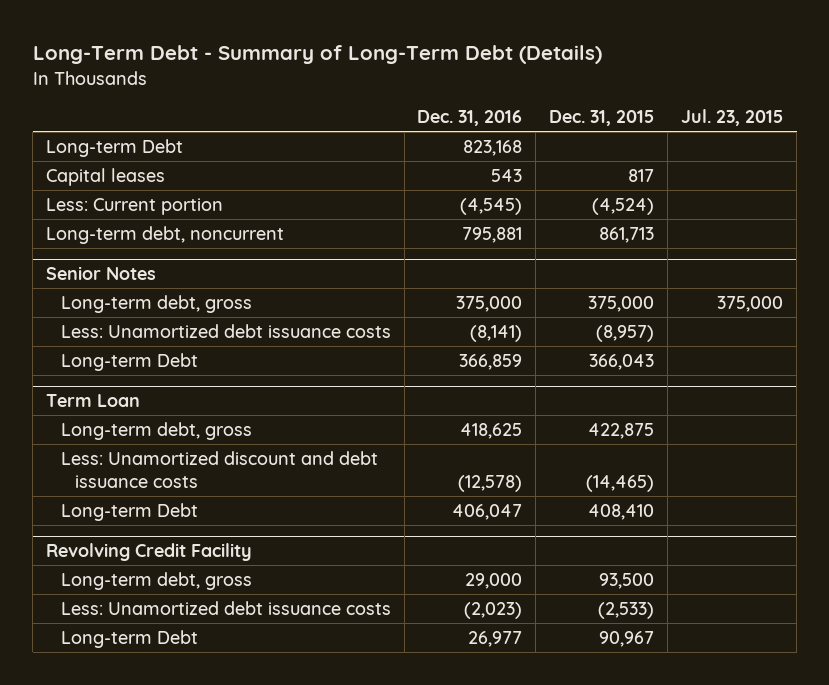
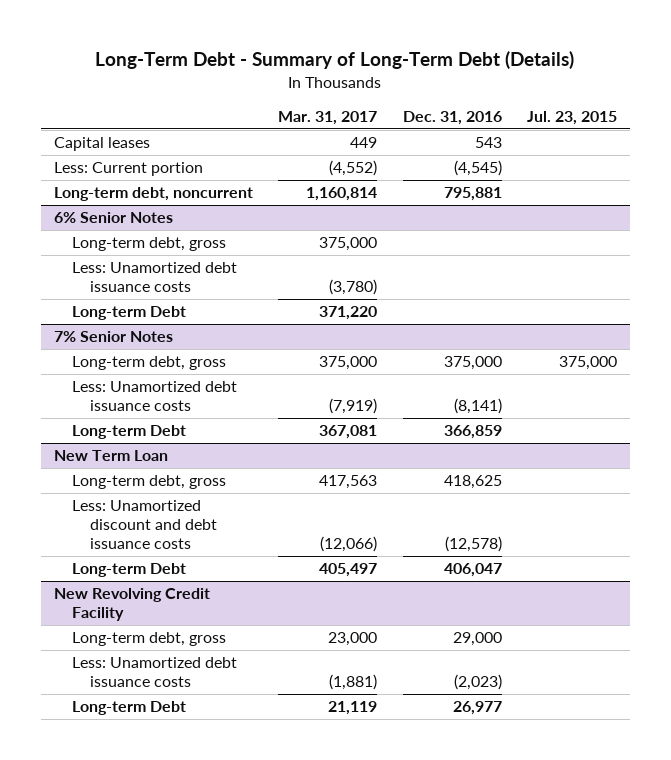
- | Dec. 31, 2016 | Dec. 31, 2015 | Jul. 23, 2015
+ | Mar. 31, 2017 | Dec. 31, 2016 | Jul. 23, 2015
- Long-term Debt | 823,168 | |
- Senior Notes
+ 6% Senior Notes
+ Long-term debt, gross | 375,000 | |
+ Less: Unamortized debt issuance costs | (3,780) | |
+ Long-term Debt | 371,220 | |
+ 7% Senior Notes
- Term Loan
+ New Term Loan
- Revolving Credit Facility
+ New Revolving Credit Facility

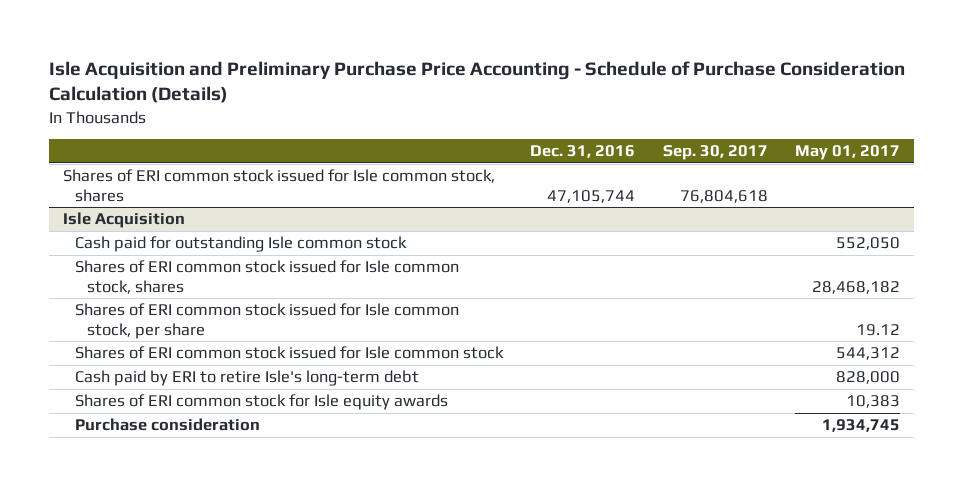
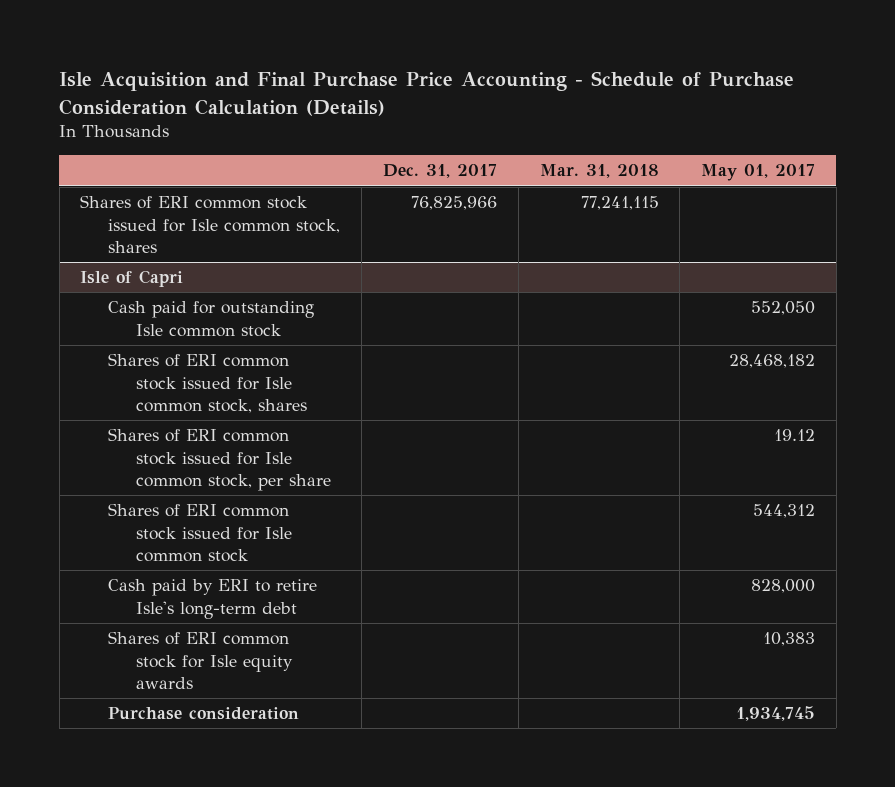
- Isle Acquisition and Preliminary Purchase Price Accounting - Schedule of Purchase Consideration Calculation (Details)
+ Isle Acquisition and Final Purchase Price Accounting - Schedule of Purchase Consideration Calculation (Details)
- | Dec. 31, 2016 | Sep. 30, 2017 | May 01, 2017
+ | Dec. 31, 2017 | Mar. 31, 2018 | May 01, 2017
- Isle Acquisition
+ Isle of Capri

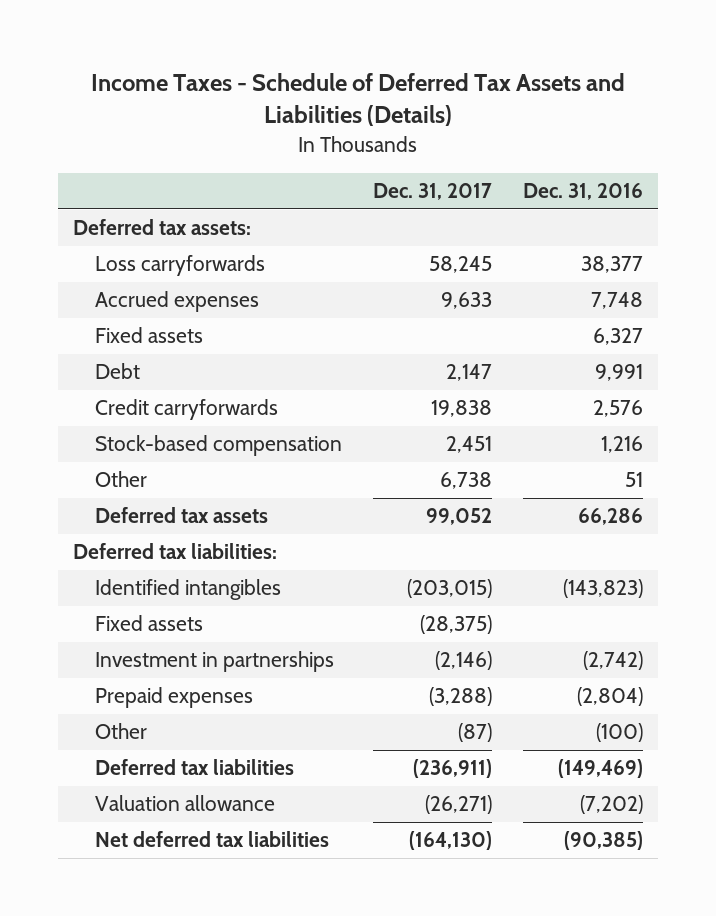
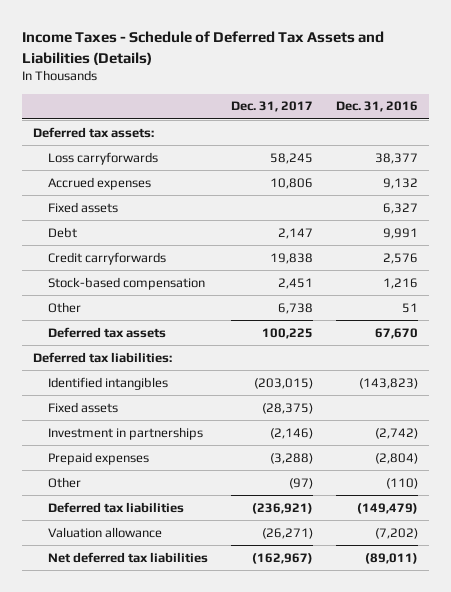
- Accrued expenses | 9,633 | 7,748
+ Accrued expenses | 10,806 | 9,132
- Deferred tax assets | 99,052 | 66,286
+ Deferred tax assets | 100,225 | 67,670
- Other | (87) | (100)
- Deferred tax liabilities | (236,911) | (149,469)
+ Other | (97) | (110)
+ Deferred tax liabilities | (236,921) | (149,479)
- Net deferred tax liabilities | (164,130) | (90,385)
+ Net deferred tax liabilities | (162,967) | (89,011)

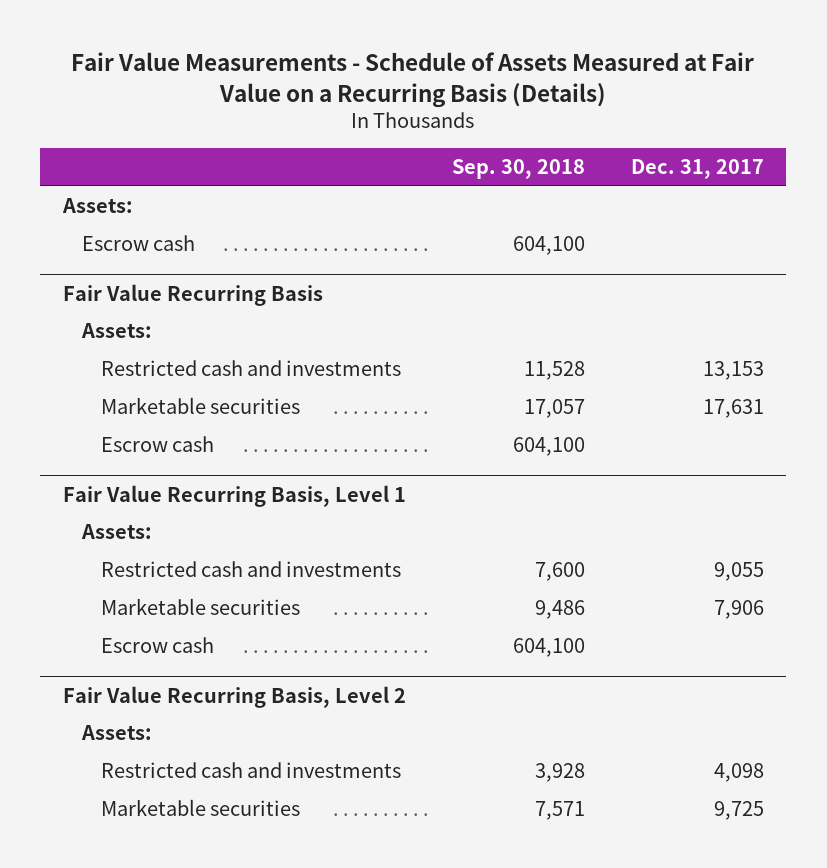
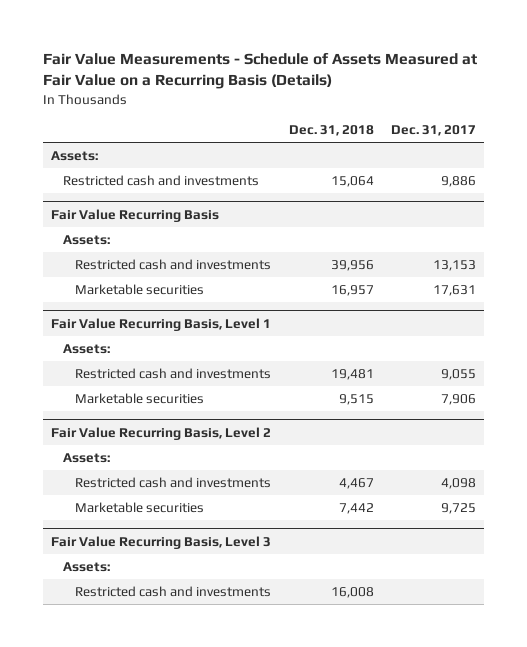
- | Sep. 30, 2018 | Dec. 31, 2017
+ | Dec. 31, 2018 | Dec. 31, 2017
- Escrow cash | 604,100 |
+ Restricted cash and investments | 15,064 | 9,886
@ Fair Value Recurring Basis
- Escrow cash | 604,100 |
@ Fair Value Recurring Basis, Level 1
- Escrow cash | 604,100 |
+ Fair Value Recurring Basis, Level 3
+ Assets:
+ Restricted cash and investments | 16,008 |

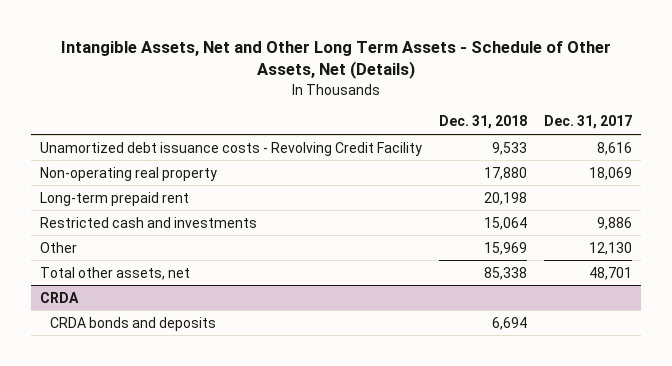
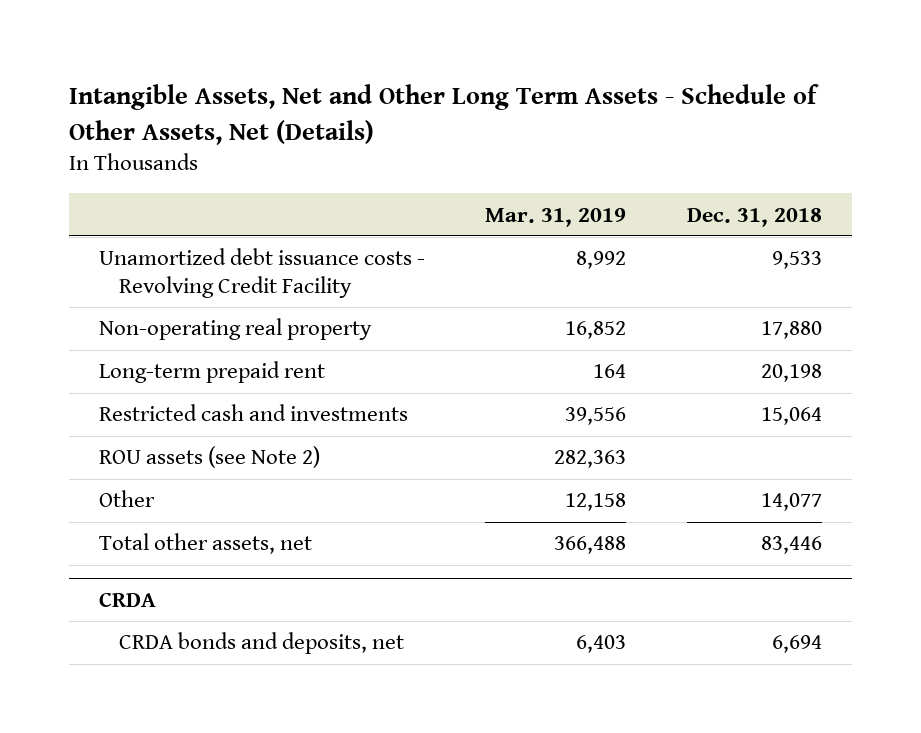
- | Dec. 31, 2018 | Dec. 31, 2017
+ | Mar. 31, 2019 | Dec. 31, 2018
- Other | 15,969 | 12,130
- Total other assets, net | 85,338 | 48,701
+ ROU assets (see Note 2) | 282,363 |
+ Other | 12,158 | 14,077
+ Total other assets, net | 366,488 | 83,446
@ CRDA
- CRDA bonds and deposits | 6,694 |
+ CRDA bonds and deposits, net | 6,403 | 6,694

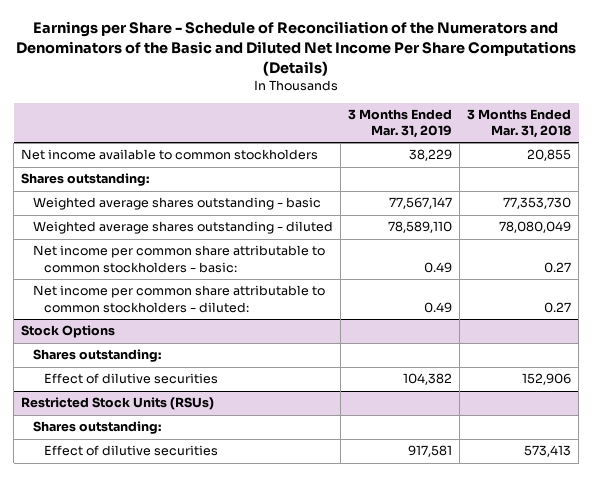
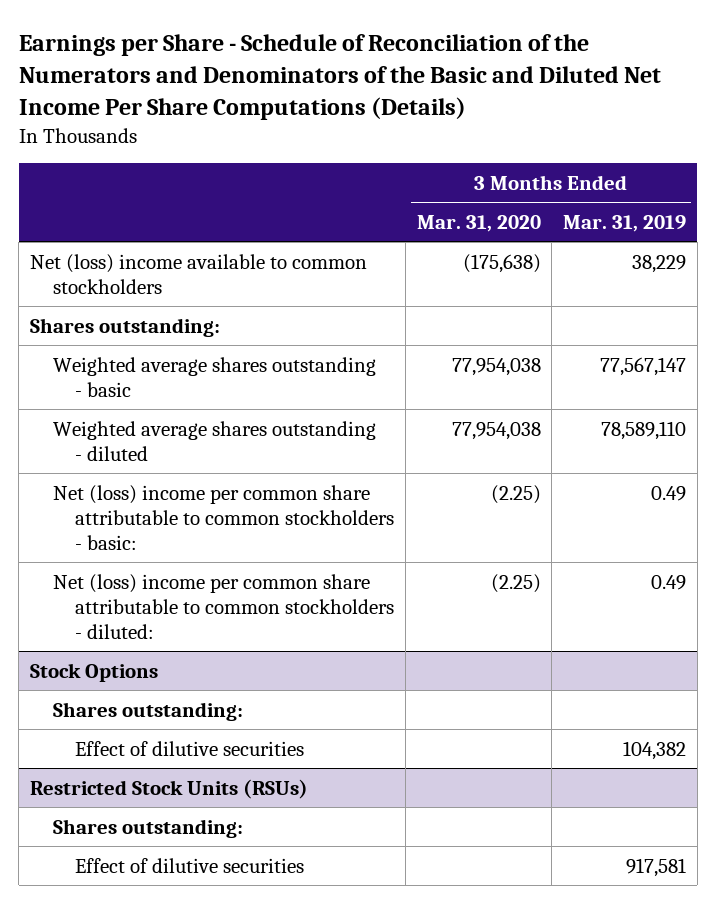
- | 3 Months Ended Mar. 31, 2019 | 3 Months Ended Mar. 31, 2018
+ | 3 Months Ended Mar. 31, 2020 | 3 Months Ended Mar. 31, 2019
- Net income available to common stockholders | 38,229 | 20,855
+ Net (loss) income available to common stockholders | (175,638) | 38,229
- Net income per common share attributable to common stockholders - basic: | 0.49 | 0.27
- Net income per common share attributable to common stockholders - diluted: | 0.49 | 0.27
+ Net (loss) income per common share attributable to common stockholders - basic: | (2.25) | 0.49
+ Net (loss) income per common share attributable to common stockholders - diluted: | (2.25) | 0.49

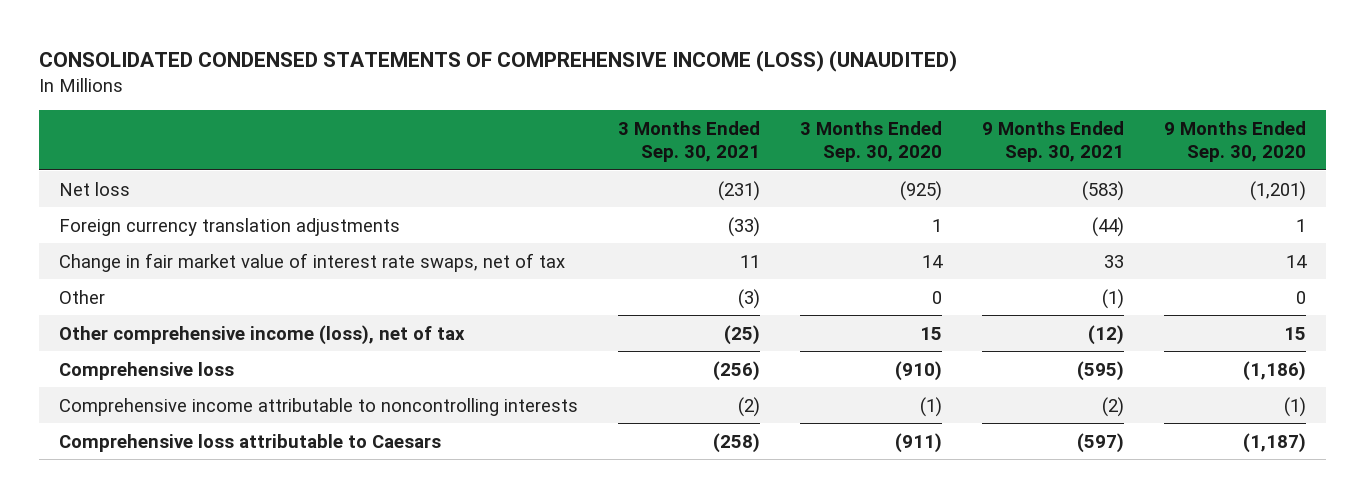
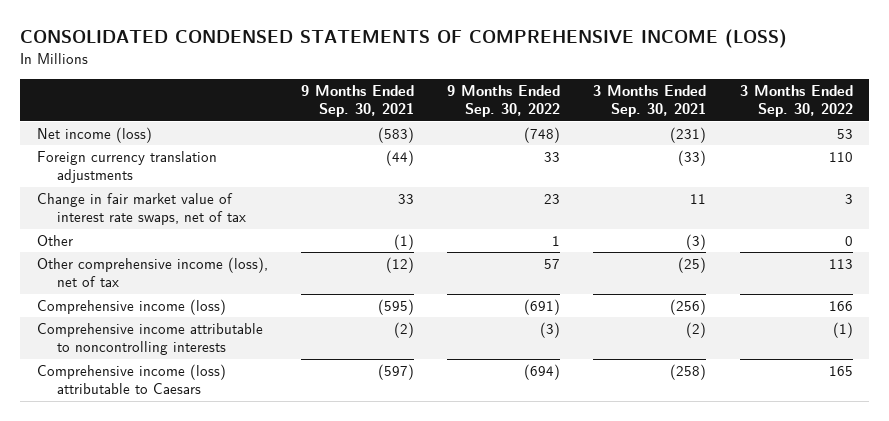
- CONSOLIDATED CONDENSED STATEMENTS OF COMPREHENSIVE INCOME (LOSS) (UNAUDITED)
+ CONSOLIDATED CONDENSED STATEMENTS OF COMPREHENSIVE INCOME (LOSS)
- | 3 Months Ended Sep. 30, 2021 | 3 Months Ended Sep. 30, 2020 | 9 Months Ended Sep. 30, 2021 | 9 Months Ended Sep. 30, 2020
+ | 9 Months Ended Sep. 30, 2021 | 9 Months Ended Sep. 30, 2022 | 3 Months Ended Sep. 30, 2021 | 3 Months Ended Sep. 30, 2022
- Net loss | (231) | (925) | (583) | (1,201)
+ Net income (loss) | (583) | (748) | (231) | 53
- Comprehensive loss | (256) | (910) | (595) | (1,186)
+ Comprehensive income (loss) | (595) | (691) | (256) | 166
- Comprehensive loss attributable to Caesars | (258) | (911) | (597) | (1,187)
+ Comprehensive income (loss) attributable to Caesars | (597) | (694) | (258) | 165

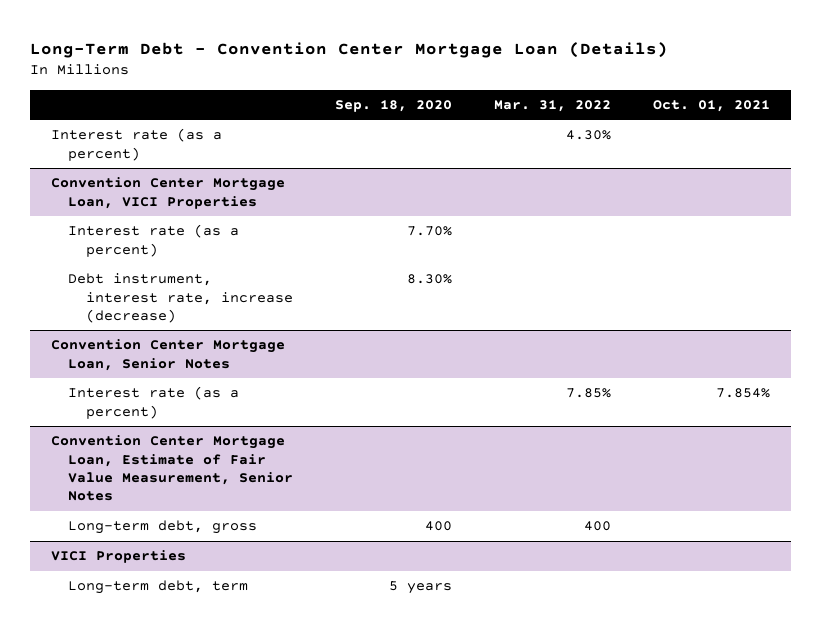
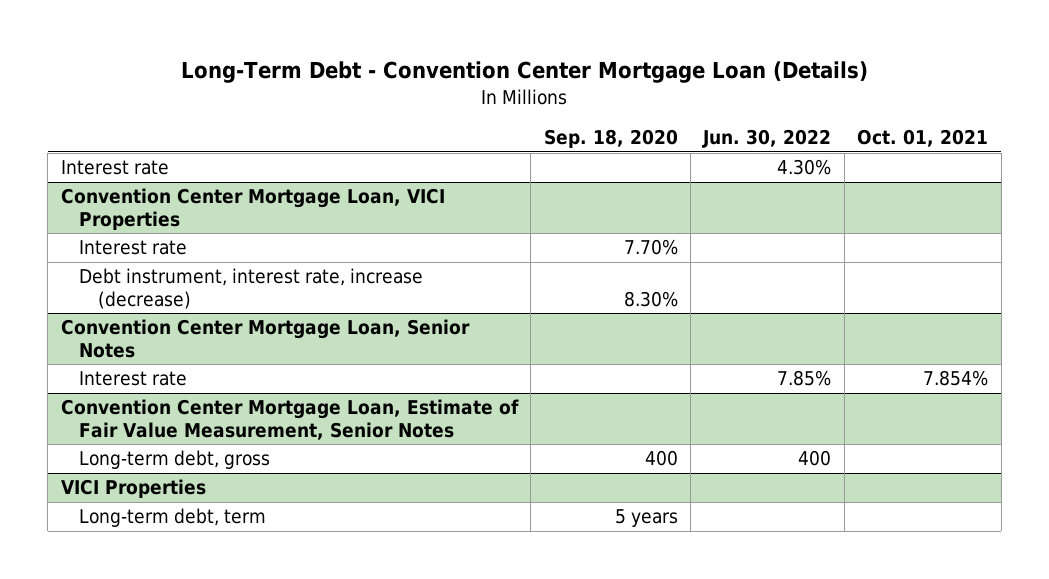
- | Sep. 18, 2020 | Mar. 31, 2022 | Oct. 01, 2021
+ | Sep. 18, 2020 | Jun. 30, 2022 | Oct. 01, 2021
- Interest rate (as a percent) | | 4.30% |
+ Interest rate | | 4.30% |
@ Convention Center Mortgage Loan, VICI Properties
- Interest rate (as a percent) | 7.70% | |
+ Interest rate | 7.70% | |
@ Convention Center Mortgage Loan, Senior Notes
- Interest rate (as a percent) | | 7.85% | 7.854%
+ Interest rate | | 7.85% | 7.854%

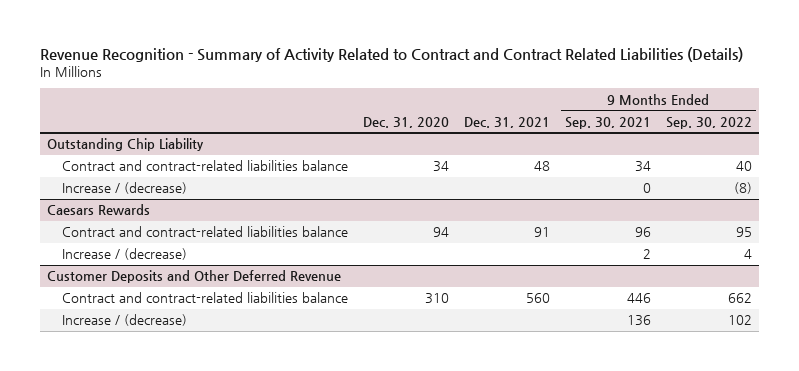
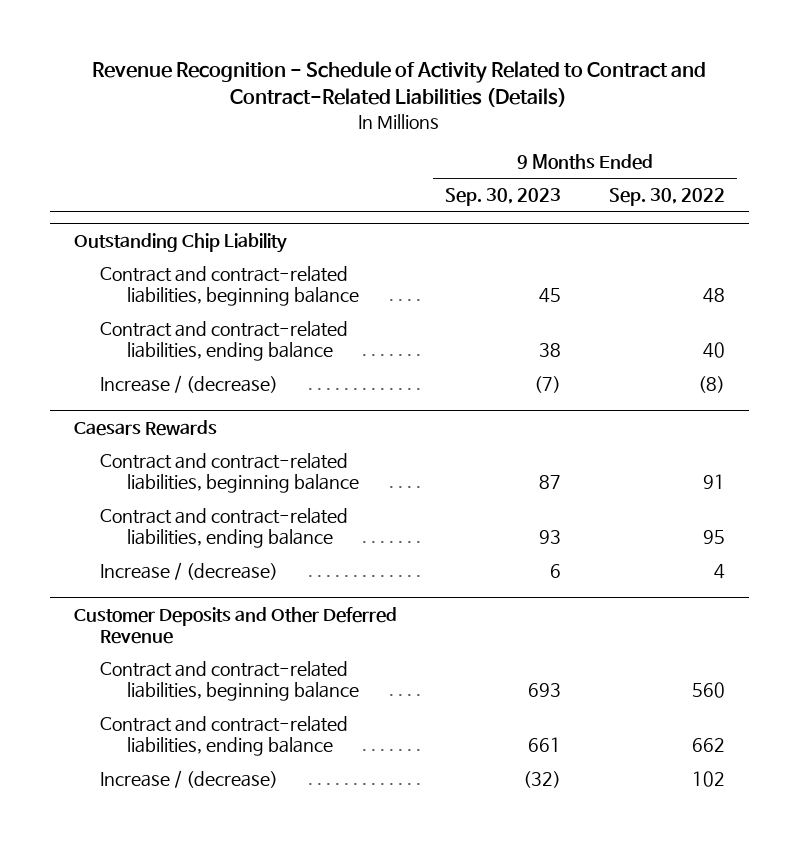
- Revenue Recognition - Summary of Activity Related to Contract and Contract Related Liabilities (Details)
+ Revenue Recognition - Schedule of Activity Related to Contract and Contract-Related Liabilities (Details)
- | Dec. 31, 2020 | Dec. 31, 2021 | 9 Months Ended Sep. 30, 2021 | 9 Months Ended Sep. 30, 2022
+ | 9 Months Ended Sep. 30, 2023 | 9 Months Ended Sep. 30, 2022
@ Outstanding Chip Liability
- Contract and contract-related liabilities balance | 34 | 48 | 34 | 40
+ Contract and contract-related liabilities, beginning balance | 45 | 48
+ Contract and contract-related liabilities, ending balance | 38 | 40
@ Caesars Rewards
- Contract and contract-related liabilities balance | 94 | 91 | 96 | 95
+ Contract and contract-related liabilities, beginning balance | 87 | 91
+ Contract and contract-related liabilities, ending balance | 93 | 95
@ Customer Deposits and Other Deferred Revenue
- Contract and contract-related liabilities balance | 310 | 560 | 446 | 662
+ Contract and contract-related liabilities, beginning balance | 693 | 560
+ Contract and contract-related liabilities, ending balance | 661 | 662

